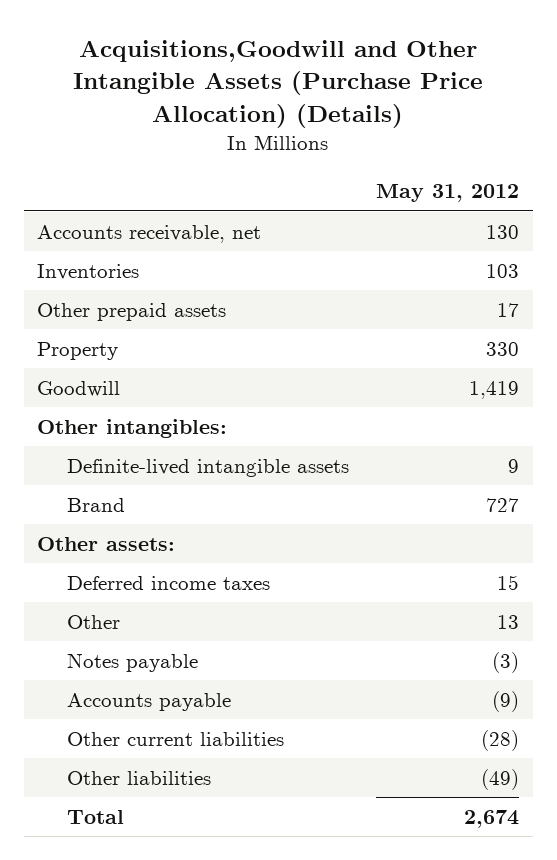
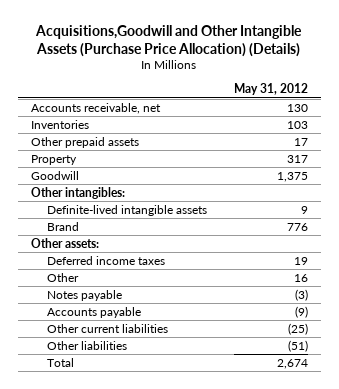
- Property | 330
- Goodwill | 1,419
+ Property | 317
+ Goodwill | 1,375
- Brand | 727
+ Brand | 776
- Deferred income taxes | 15
- Other | 13
+ Deferred income taxes | 19
+ Other | 16
- Other current liabilities | (28)
- Other liabilities | (49)
+ Other current liabilities | (25)
+ Other liabilities | (51)

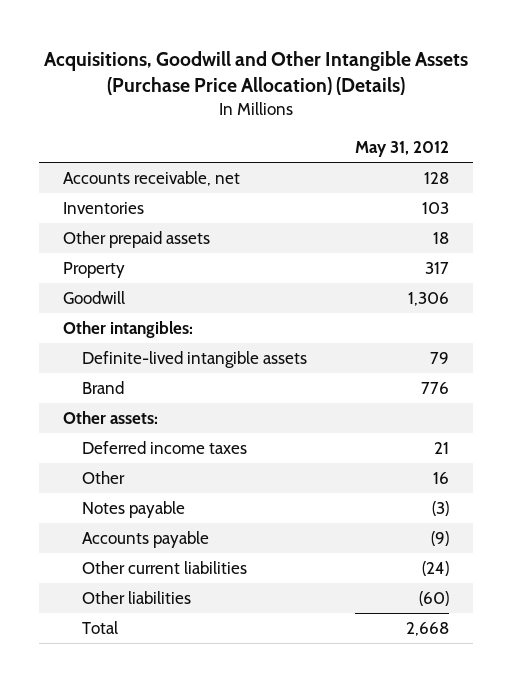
- Acquisitions,Goodwill and Other Intangible Assets (Purchase Price Allocation) (Details)
+ Acquisitions, Goodwill and Other Intangible Assets (Purchase Price Allocation) (Details)
- Accounts receivable, net | 130
+ Accounts receivable, net | 128
- Other prepaid assets | 17
+ Other prepaid assets | 18
- Goodwill | 1,375
+ Goodwill | 1,306
- Definite-lived intangible assets | 9
+ Definite-lived intangible assets | 79
- Deferred income taxes | 19
+ Deferred income taxes | 21
- Other current liabilities | (25)
- Other liabilities | (51)
- Total | 2,674
+ Other current liabilities | (24)
+ Other liabilities | (60)
+ Total | 2,668

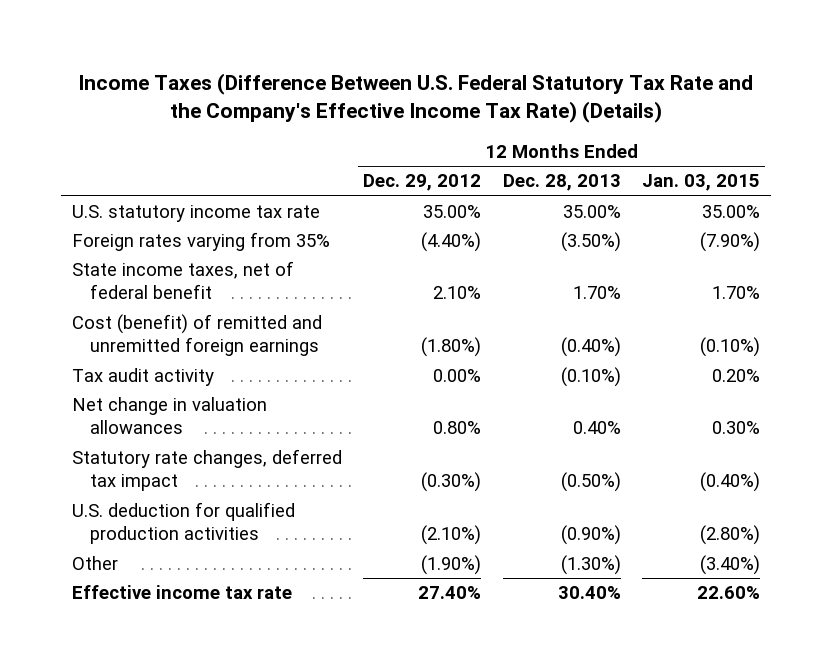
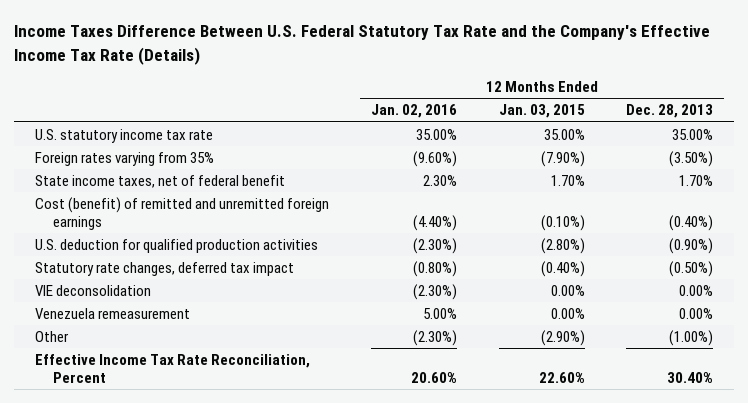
- Income Taxes (Difference Between U.S. Federal Statutory Tax Rate and the Company's Effective Income Tax Rate) (Details)
+ Income Taxes Difference Between U.S. Federal Statutory Tax Rate and the Company's Effective Income Tax Rate (Details)
- | 12 Months Ended Dec. 29, 2012 | 12 Months Ended Dec. 28, 2013 | 12 Months Ended Jan. 03, 2015
+ | 12 Months Ended Jan. 02, 2016 | 12 Months Ended Jan. 03, 2015 | 12 Months Ended Dec. 28, 2013
- Tax audit activity | 0.00% | (0.10%) | 0.20%
- Net change in valuation allowances | 0.80% | 0.40% | 0.30%
- Other | (1.90%) | (1.30%) | (3.40%)
- Effective income tax rate | 27.40% | 30.40% | 22.60%
moved down: Statutory rate changes, deferred tax impact | (0.80%) | (0.40%) | (0.50%)
+ VIE deconsolidation | (2.30%) | 0.00% | 0.00%
+ Venezuela remeasurement | 5.00% | 0.00% | 0.00%
+ Other | (2.30%) | (2.90%) | (1.00%)
+ Effective Income Tax Rate Reconciliation, Percent | 20.60% | 22.60% | 30.40%

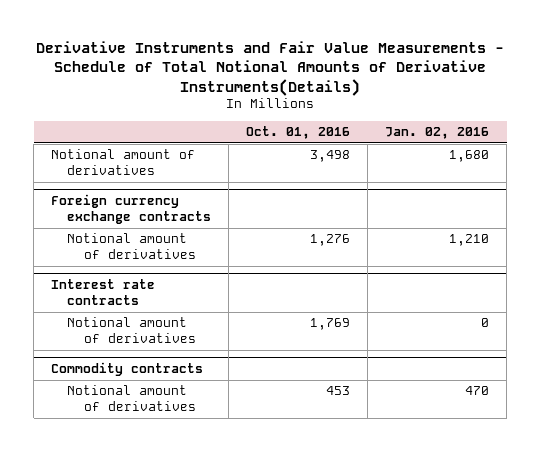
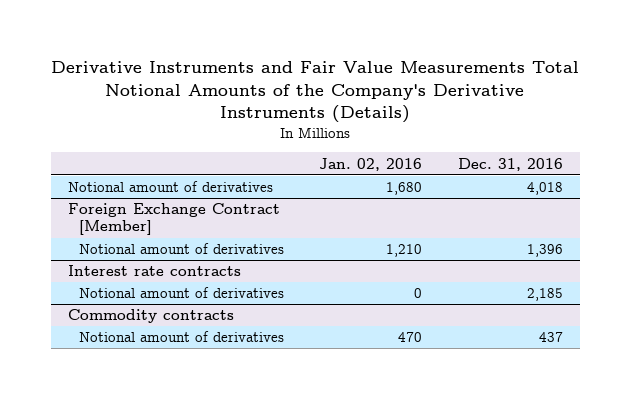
- Derivative Instruments and Fair Value Measurements - Schedule of Total Notional Amounts of Derivative Instruments(Details)
+ Derivative Instruments and Fair Value Measurements Total Notional Amounts of the Company's Derivative Instruments (Details)
- | Oct. 01, 2016 | Jan. 02, 2016
+ | Jan. 02, 2016 | Dec. 31, 2016
- Foreign currency exchange contracts
+ Foreign Exchange Contract [Member]

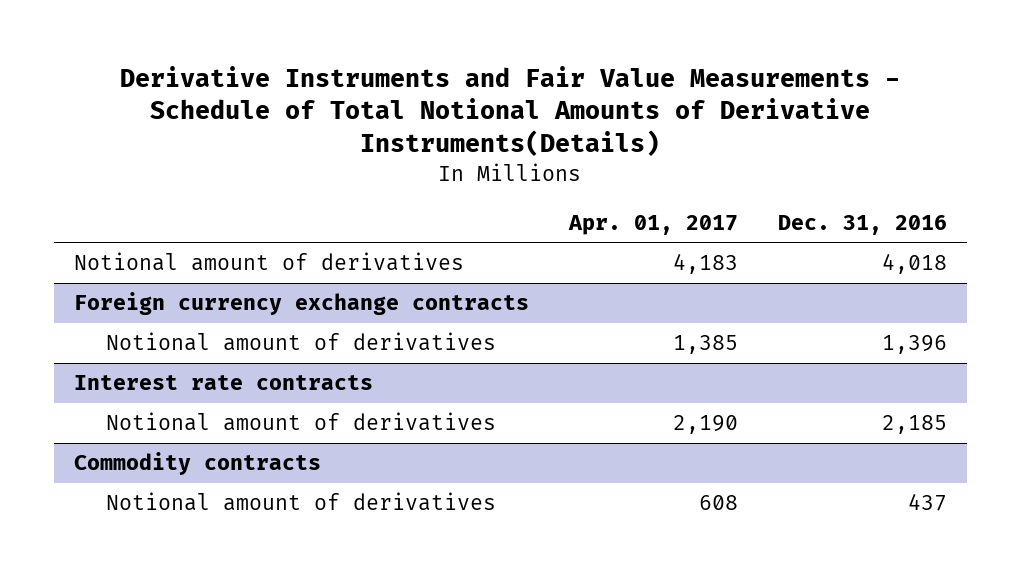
- Derivative Instruments and Fair Value Measurements Total Notional Amounts of the Company's Derivative Instruments (Details)
+ Derivative Instruments and Fair Value Measurements - Schedule of Total Notional Amounts of Derivative Instruments(Details)
- | Jan. 02, 2016 | Dec. 31, 2016
+ | Apr. 01, 2017 | Dec. 31, 2016
- Foreign Exchange Contract [Member]
+ Foreign currency exchange contracts

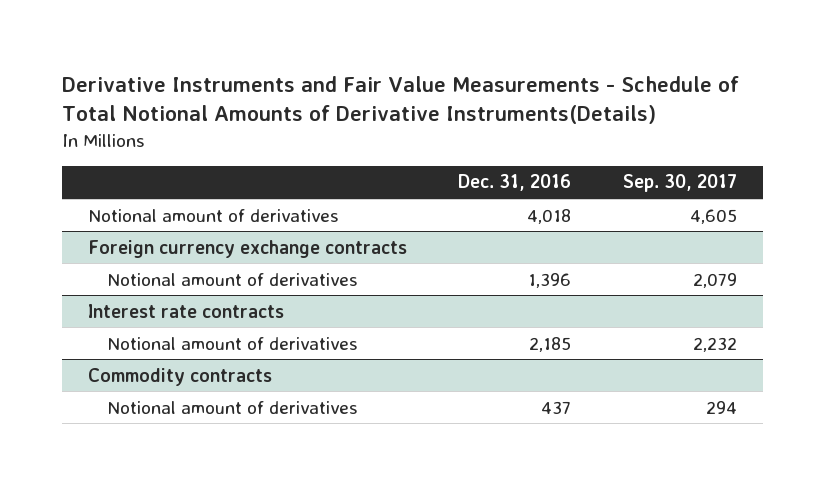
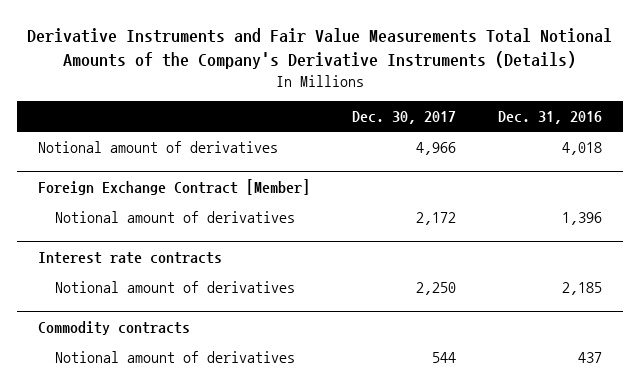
- Derivative Instruments and Fair Value Measurements - Schedule of Total Notional Amounts of Derivative Instruments(Details)
+ Derivative Instruments and Fair Value Measurements Total Notional Amounts of the Company's Derivative Instruments (Details)
- | Dec. 31, 2016 | Sep. 30, 2017
+ | Dec. 30, 2017 | Dec. 31, 2016
- Foreign currency exchange contracts
+ Foreign Exchange Contract [Member]

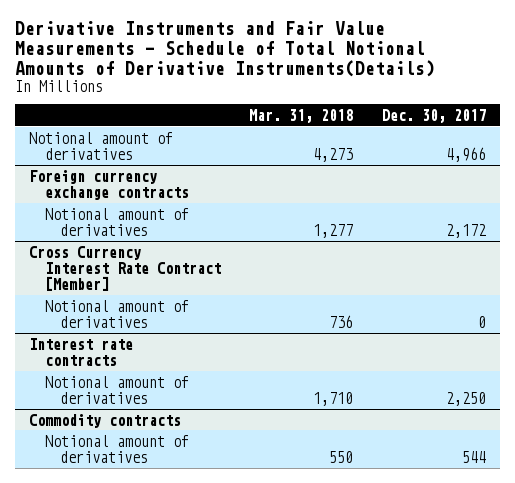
- Derivative Instruments and Fair Value Measurements Total Notional Amounts of the Company's Derivative Instruments (Details)
+ Derivative Instruments and Fair Value Measurements - Schedule of Total Notional Amounts of Derivative Instruments(Details)
- | Dec. 30, 2017 | Dec. 31, 2016
+ | Mar. 31, 2018 | Dec. 30, 2017
- Foreign Exchange Contract [Member]
+ Foreign currency exchange contracts
+ Cross Currency Interest Rate Contract [Member]
+ Notional amount of derivatives | 736 | 0

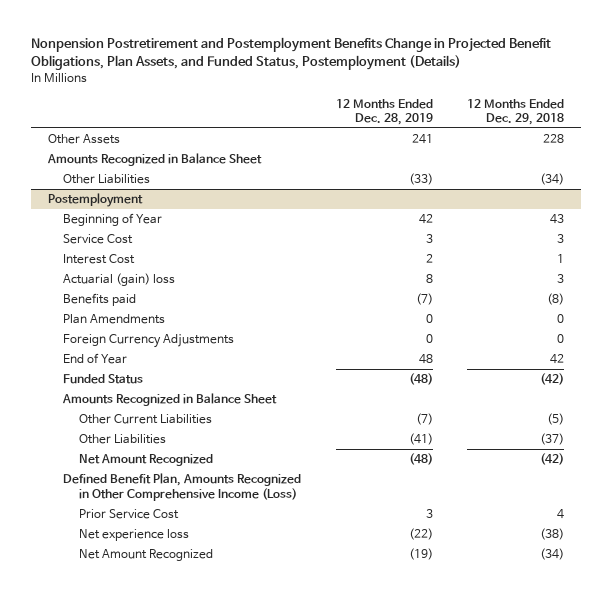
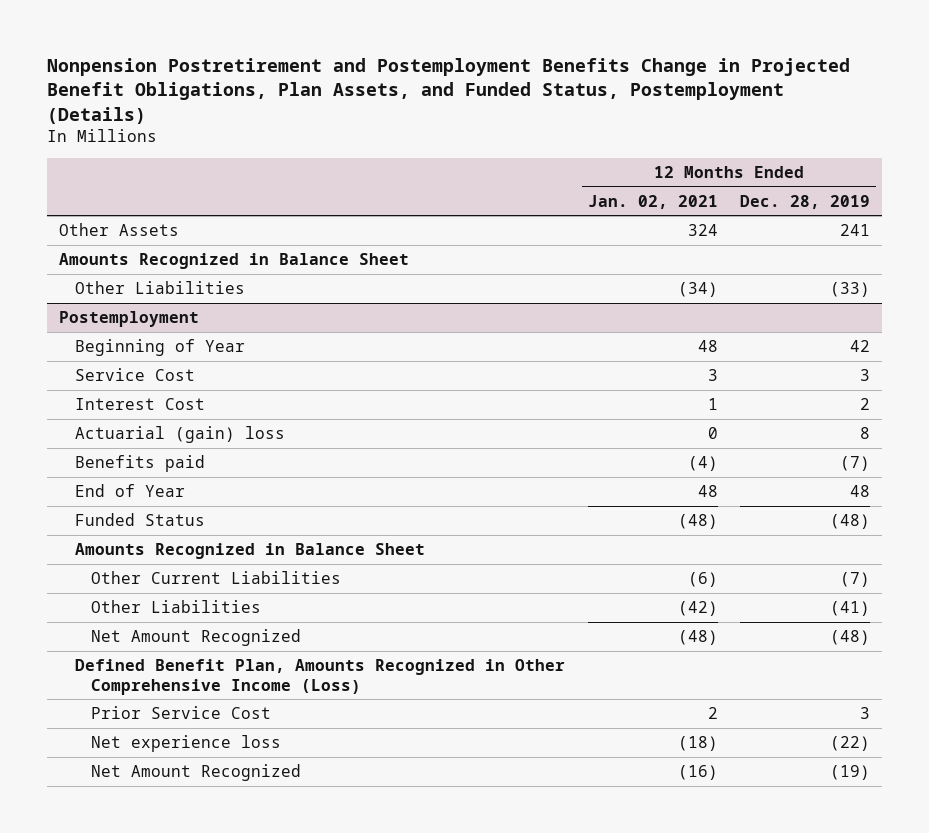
- | 12 Months Ended Dec. 28, 2019 | 12 Months Ended Dec. 29, 2018
+ | 12 Months Ended Jan. 02, 2021 | 12 Months Ended Dec. 28, 2019
@ Postemployment
- Plan Amendments | 0 | 0
- Foreign Currency Adjustments | 0 | 0

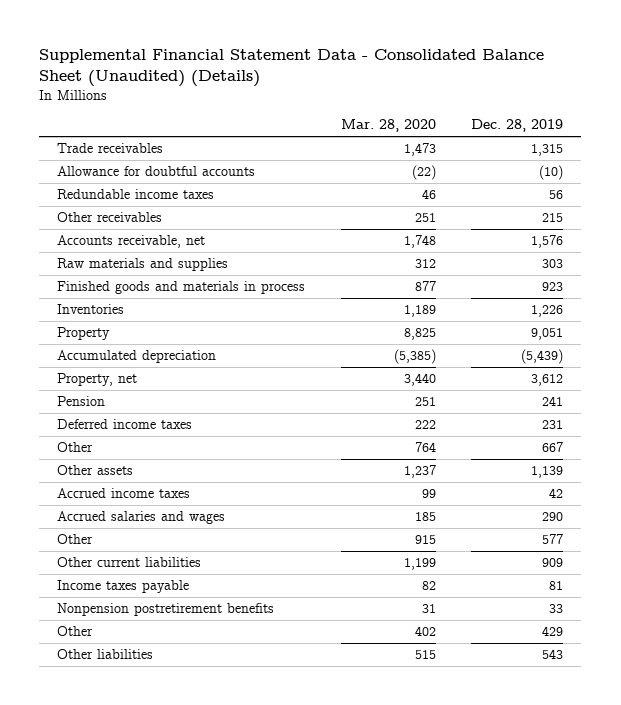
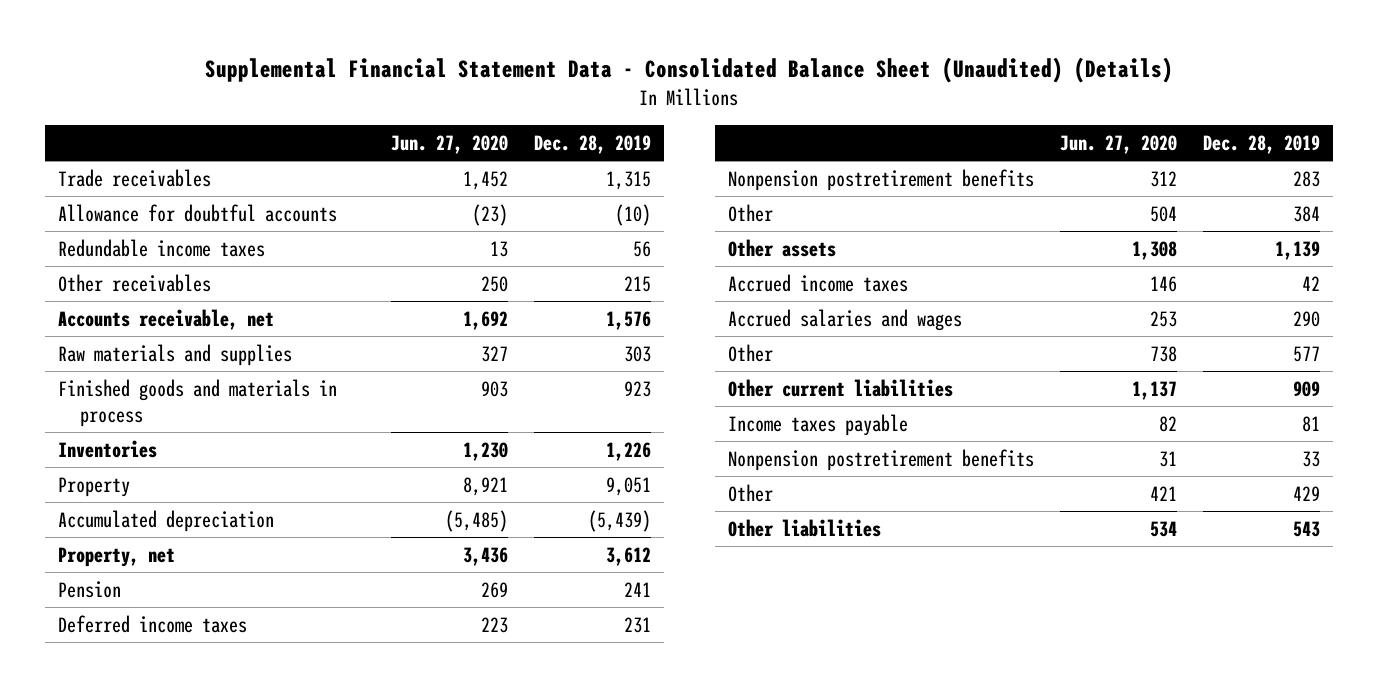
- | Mar. 28, 2020 | Dec. 28, 2019
+ | Jun. 27, 2020 | Dec. 28, 2019
- Other | 764 | 667
+ Nonpension postretirement benefits | 312 | 283
+ Other | 504 | 384

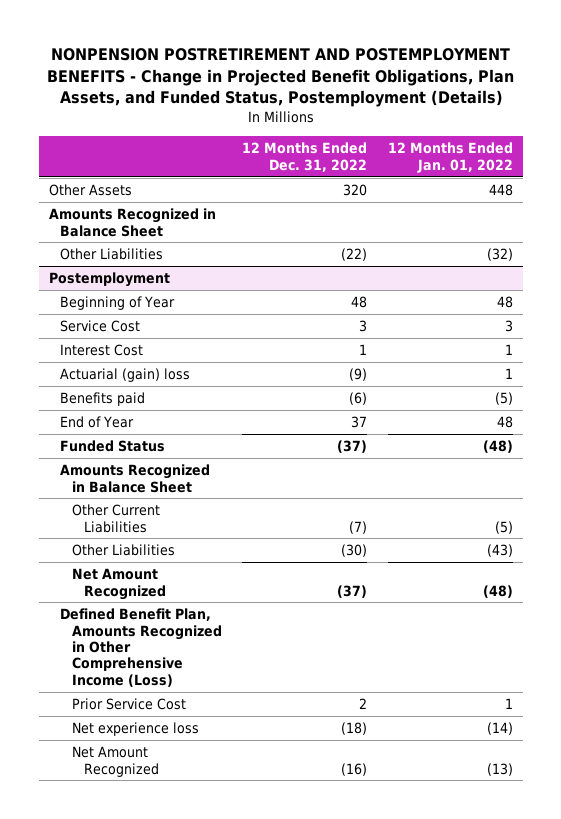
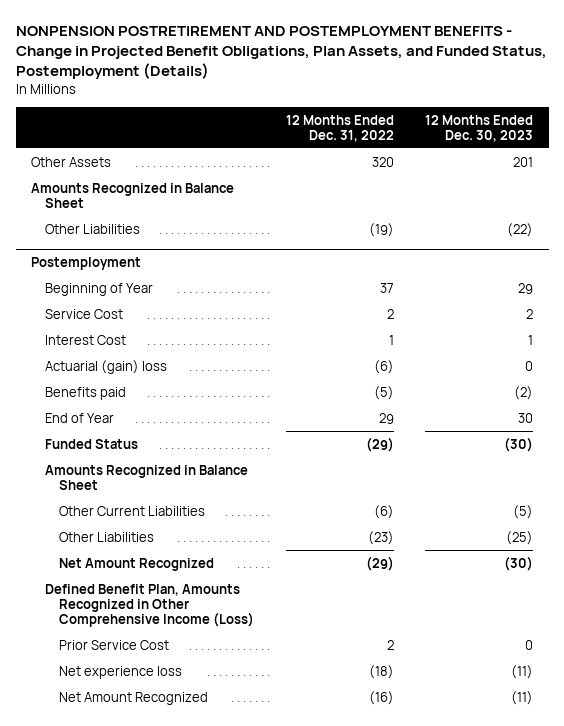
- | 12 Months Ended Dec. 31, 2022 | 12 Months Ended Jan. 01, 2022
+ | 12 Months Ended Dec. 31, 2022 | 12 Months Ended Dec. 30, 2023
- Other Liabilities | (22) | (32)
+ Other Liabilities | (19) | (22)
@ Postemployment
- Beginning of Year | 48 | 48
- Service Cost | 3 | 3
+ Beginning of Year | 37 | 29
+ Service Cost | 2 | 2
- Actuarial (gain) loss | (9) | 1
- Benefits paid | (6) | (5)
- End of Year | 37 | 48
- Funded Status | (37) | (48)
+ Actuarial (gain) loss | (6) | 0
+ Benefits paid | (5) | (2)
+ End of Year | 29 | 30
+ Funded Status | (29) | (30)
- Other Current Liabilities | (7) | (5)
- Other Liabilities | (30) | (43)
- Net Amount Recognized | (37) | (48)
+ Other Current Liabilities | (6) | (5)
+ Other Liabilities | (23) | (25)
+ Net Amount Recognized | (29) | (30)

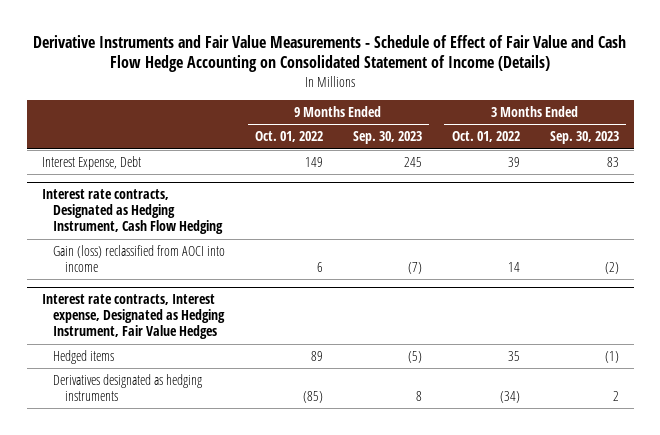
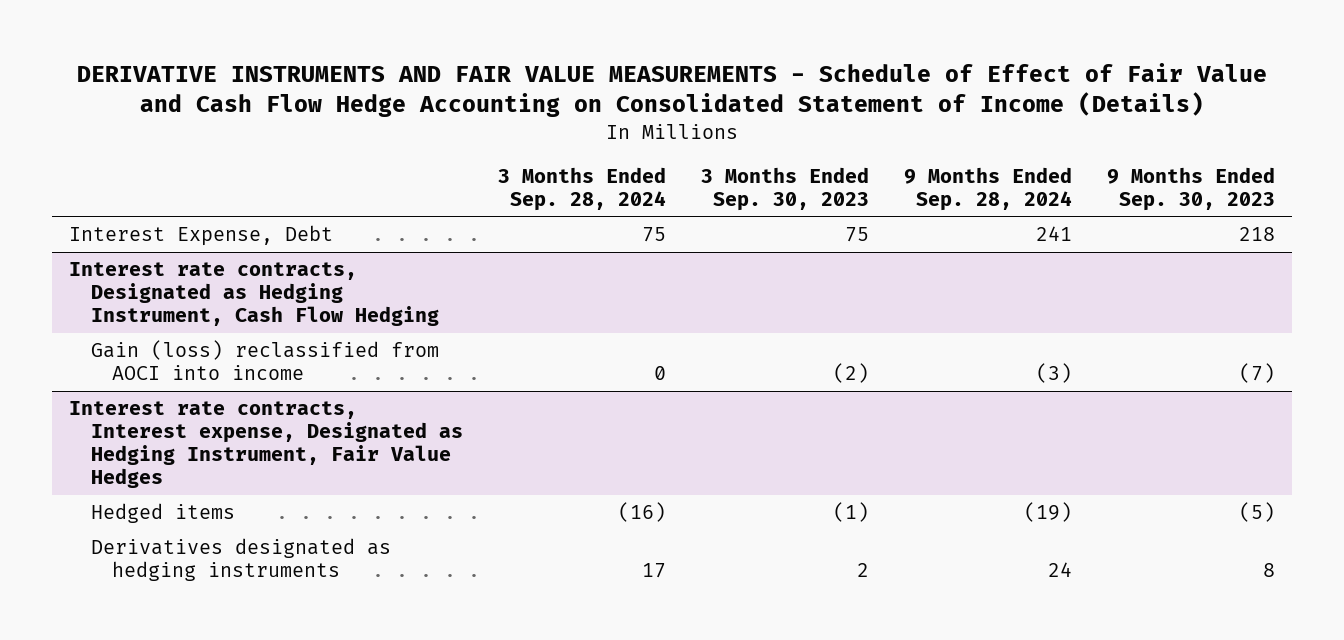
- Derivative Instruments and Fair Value Measurements - Schedule of Effect of Fair Value and Cash Flow Hedge Accounting on Consolidated Statement of Income (Details)
+ DERIVATIVE INSTRUMENTS AND FAIR VALUE MEASUREMENTS - Schedule of Effect of Fair Value and Cash Flow Hedge Accounting on Consolidated Statement of Income (Details)
- | 9 Months Ended Oct. 01, 2022 | 9 Months Ended Sep. 30, 2023 | 3 Months Ended Oct. 01, 2022 | 3 Months Ended Sep. 30, 2023
+ | 3 Months Ended Sep. 28, 2024 | 3 Months Ended Sep. 30, 2023 | 9 Months Ended Sep. 28, 2024 | 9 Months Ended Sep. 30, 2023
- Interest Expense, Debt | 149 | 245 | 39 | 83
+ Interest Expense, Debt | 75 | 75 | 241 | 218

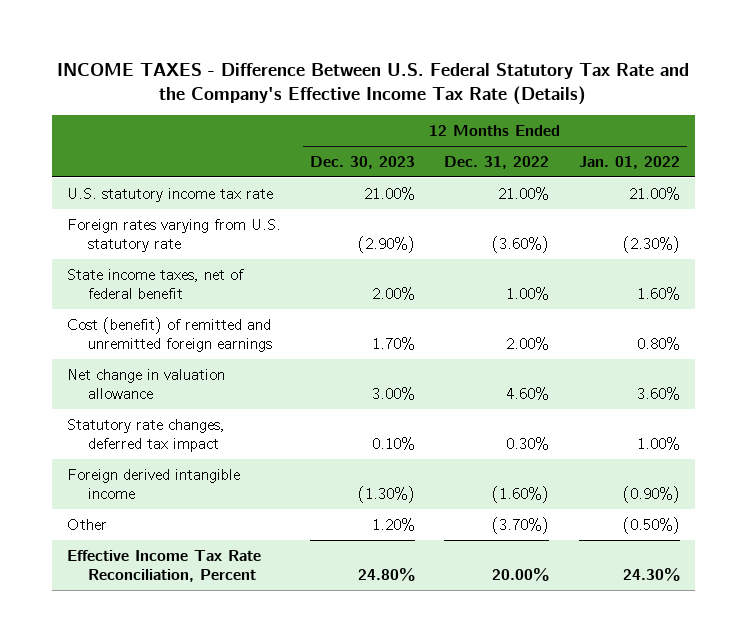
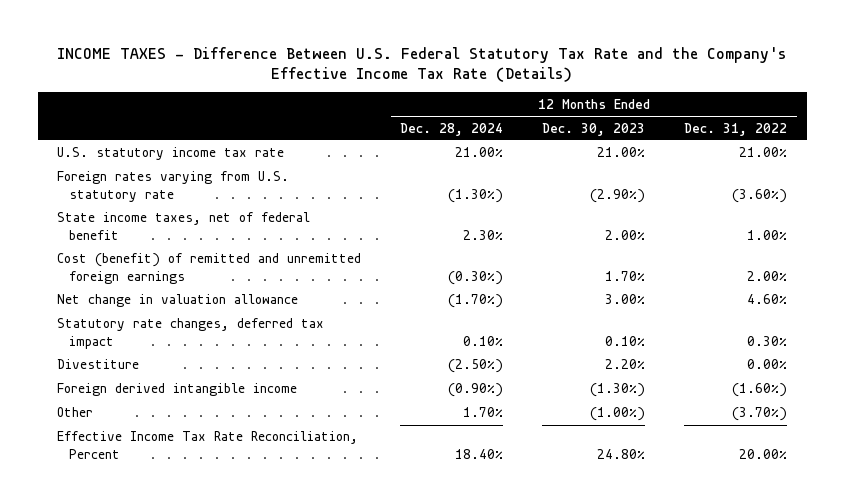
- | 12 Months Ended Dec. 30, 2023 | 12 Months Ended Dec. 31, 2022 | 12 Months Ended Jan. 01, 2022
+ | 12 Months Ended Dec. 28, 2024 | 12 Months Ended Dec. 30, 2023 | 12 Months Ended Dec. 31, 2022
+ Divestiture | (2.50%) | 2.20% | 0.00%
- Other | 1.20% | (3.70%) | (0.50%)
+ Other | 1.70% | (1.00%) | (3.70%)

